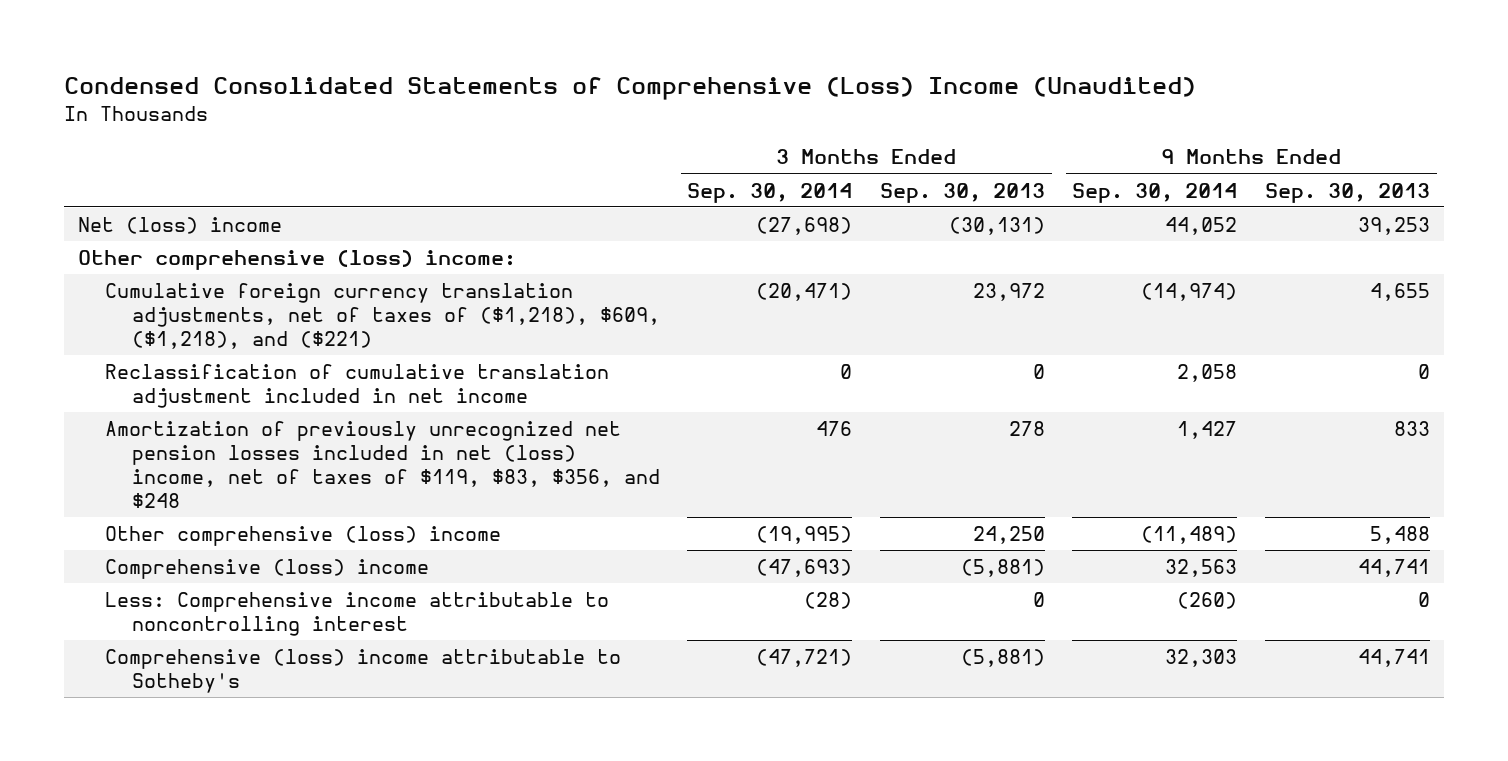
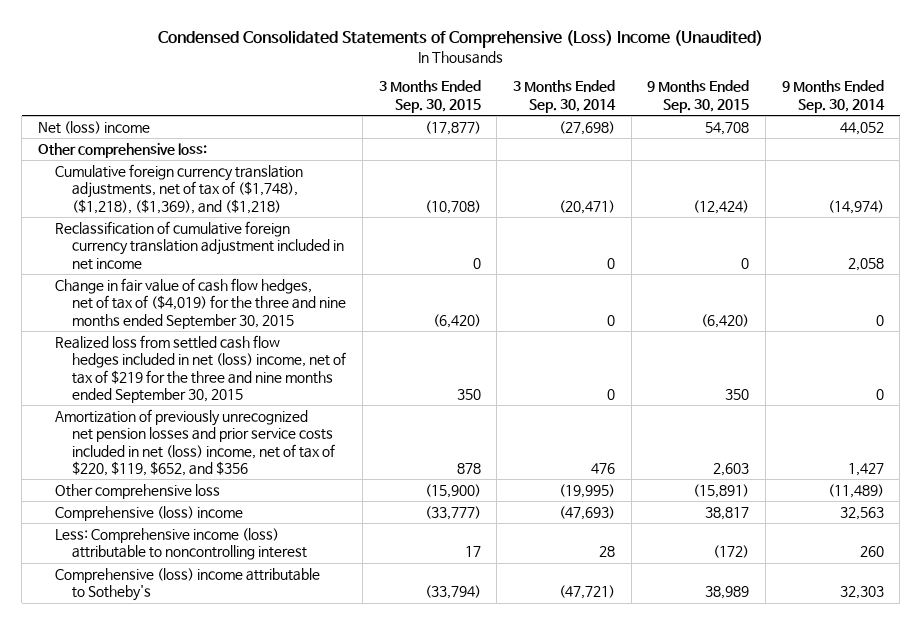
- | 3 Months Ended Sep. 30, 2014 | 3 Months Ended Sep. 30, 2013 | 9 Months Ended Sep. 30, 2014 | 9 Months Ended Sep. 30, 2013
+ | 3 Months Ended Sep. 30, 2015 | 3 Months Ended Sep. 30, 2014 | 9 Months Ended Sep. 30, 2015 | 9 Months Ended Sep. 30, 2014
- Other comprehensive (loss) income:
- Cumulative foreign currency translation adjustments, net of taxes of ($1,218), $609, ($1,218), and ($221) | (20,471) | 23,972 | (14,974) | 4,655
- Reclassification of cumulative translation adjustment included in net income | 0 | 0 | 2,058 | 0
- Amortization of previously unrecognized net pension losses included in net (loss) income, net of taxes of $119, $83, $356, and $248 | 476 | 278 | 1,427 | 833
- Other comprehensive (loss) income | (19,995) | 24,250 | (11,489) | 5,488
+ Other comprehensive loss:
+ Cumulative foreign currency translation adjustments, net of tax of ($1,748), ($1,218), ($1,369), and ($1,218) | (10,708) | (20,471) | (12,424) | (14,974)
+ Reclassification of cumulative foreign currency translation adjustment included in net income | 0 | 0 | 0 | 2,058
+ Change in fair value of cash flow hedges, net of tax of ($4,019) for the three and nine months ended September 30, 2015 | (6,420) | 0 | (6,420) | 0
+ Realized loss from settled cash flow hedges included in net (loss) income, net of tax of $219 for the three and nine months ended September 30, 2015 | 350 | 0 | 350 | 0
+ Amortization of previously unrecognized net pension losses and prior service costs included in net (loss) income, net of tax of $220, $119, $652, and $356 | 878 | 476 | 2,603 | 1,427
+ Other comprehensive loss | (15,900) | (19,995) | (15,891) | (11,489)
- Less: Comprehensive income attributable to noncontrolling interest | (28) | 0 | (260) | 0
+ Less: Comprehensive income (loss) attributable to noncontrolling interest | 17 | 28 | (172) | 260

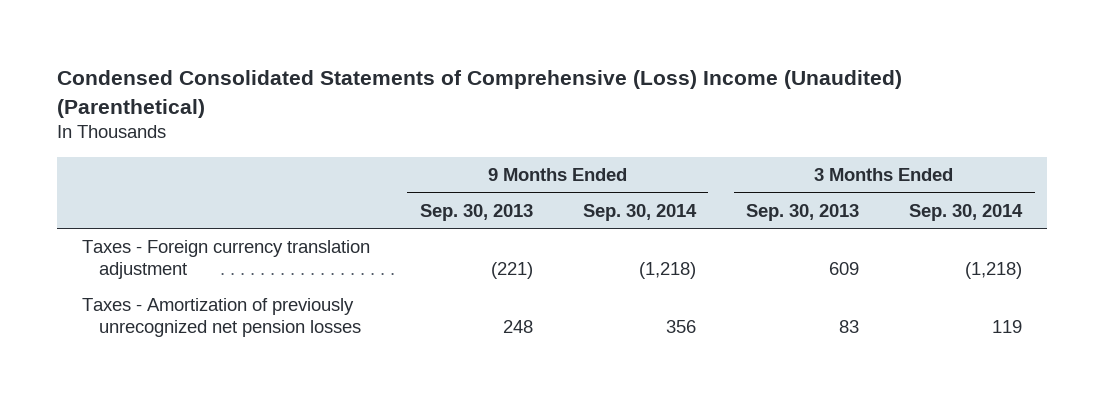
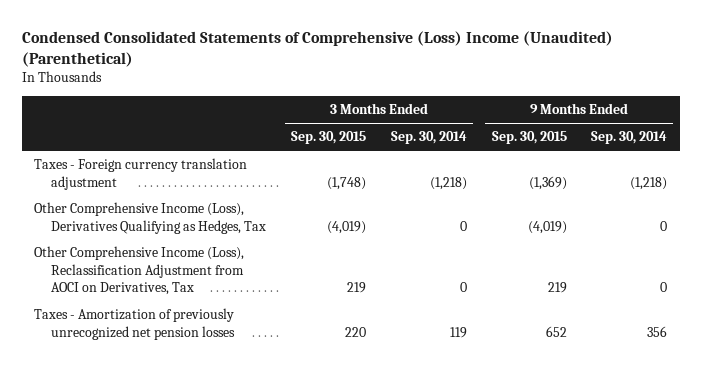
- | 9 Months Ended Sep. 30, 2013 | 9 Months Ended Sep. 30, 2014 | 3 Months Ended Sep. 30, 2013 | 3 Months Ended Sep. 30, 2014
+ | 3 Months Ended Sep. 30, 2015 | 3 Months Ended Sep. 30, 2014 | 9 Months Ended Sep. 30, 2015 | 9 Months Ended Sep. 30, 2014
+ Other Comprehensive Income (Loss), Derivatives Qualifying as Hedges, Tax | (4,019) | 0 | (4,019) | 0
+ Other Comprehensive Income (Loss), Reclassification Adjustment from AOCI on Derivatives, Tax | 219 | 0 | 219 | 0

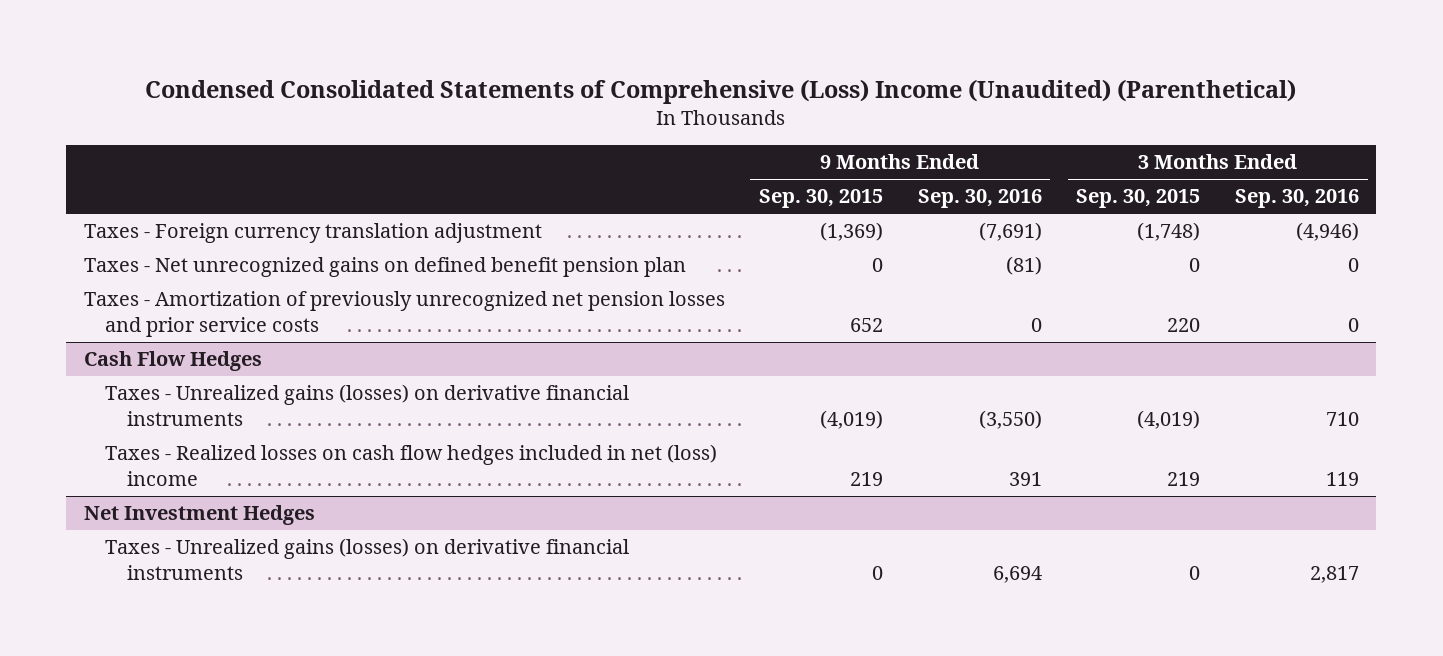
- | 3 Months Ended Sep. 30, 2015 | 3 Months Ended Sep. 30, 2014 | 9 Months Ended Sep. 30, 2015 | 9 Months Ended Sep. 30, 2014
+ | 9 Months Ended Sep. 30, 2015 | 9 Months Ended Sep. 30, 2016 | 3 Months Ended Sep. 30, 2015 | 3 Months Ended Sep. 30, 2016
- Other Comprehensive Income (Loss), Derivatives Qualifying as Hedges, Tax | (4,019) | 0 | (4,019) | 0
- Other Comprehensive Income (Loss), Reclassification Adjustment from AOCI on Derivatives, Tax | 219 | 0 | 219 | 0
- Taxes - Amortization of previously unrecognized net pension losses | 220 | 119 | 652 | 356
+ Taxes - Net unrecognized gains on defined benefit pension plan | 0 | (81) | 0 | 0
+ Taxes - Amortization of previously unrecognized net pension losses and prior service costs | 652 | 0 | 220 | 0
+ Cash Flow Hedges
+ Taxes - Unrealized gains (losses) on derivative financial instruments | (4,019) | (3,550) | (4,019) | 710
+ Taxes - Realized losses on cash flow hedges included in net (loss) income | 219 | 391 | 219 | 119
+ Net Investment Hedges
+ Taxes - Unrealized gains (losses) on derivative financial instruments | 0 | 6,694 | 0 | 2,817

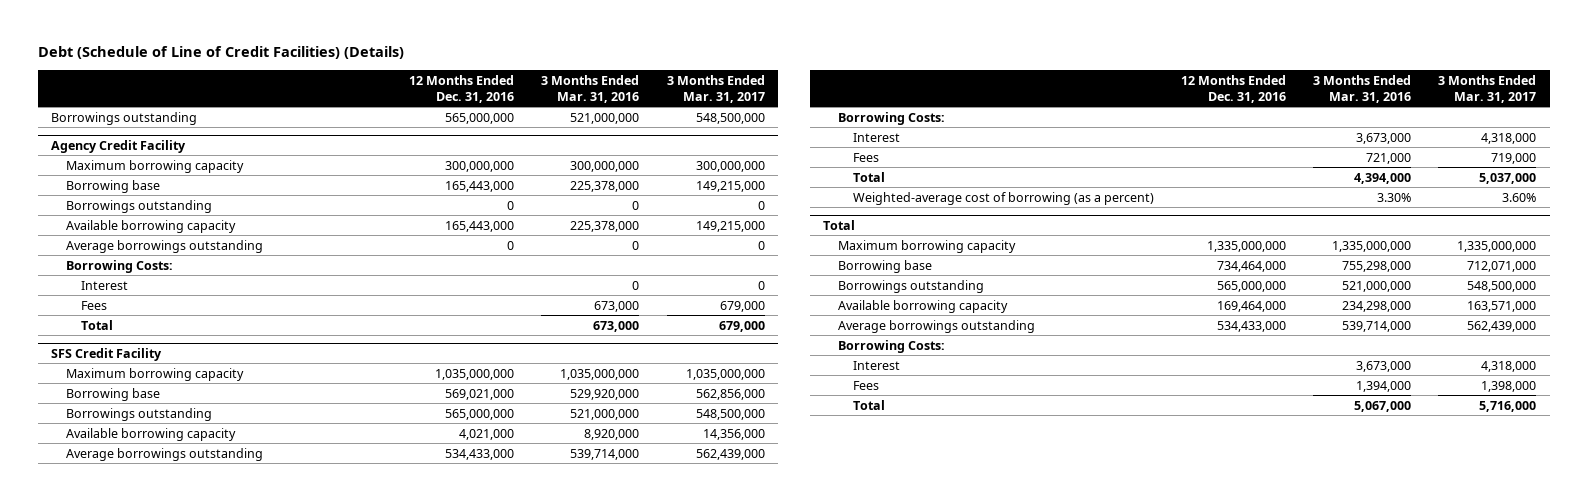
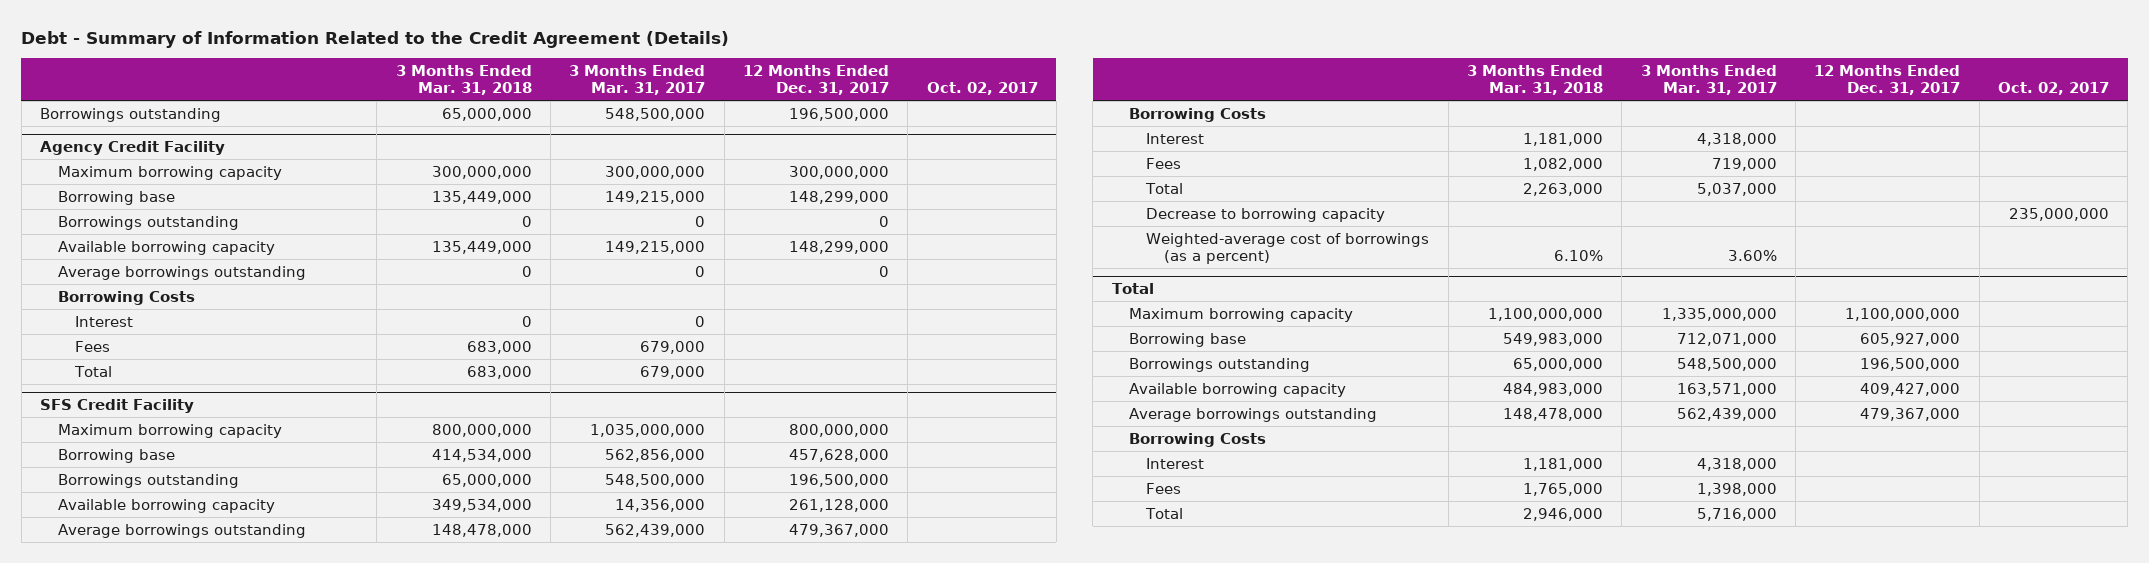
- Debt (Schedule of Line of Credit Facilities) (Details)
+ Debt - Summary of Information Related to the Credit Agreement (Details)
- | 12 Months Ended Dec. 31, 2016 | 3 Months Ended Mar. 31, 2016 | 3 Months Ended Mar. 31, 2017
+ | 3 Months Ended Mar. 31, 2018 | 3 Months Ended Mar. 31, 2017 | 12 Months Ended Dec. 31, 2017 | Oct. 02, 2017
@ Agency Credit Facility
- Borrowing Costs:
+ Borrowing Costs
@ SFS Credit Facility
- Borrowing Costs:
+ Borrowing Costs
- Weighted-average cost of borrowing (as a percent) | | 3.30% | 3.60%
+ Decrease to borrowing capacity | | | | 235,000,000
+ Weighted-average cost of borrowings (as a percent) | 6.10% | 3.60% | |
@ Total
- Borrowing Costs:
+ Borrowing Costs

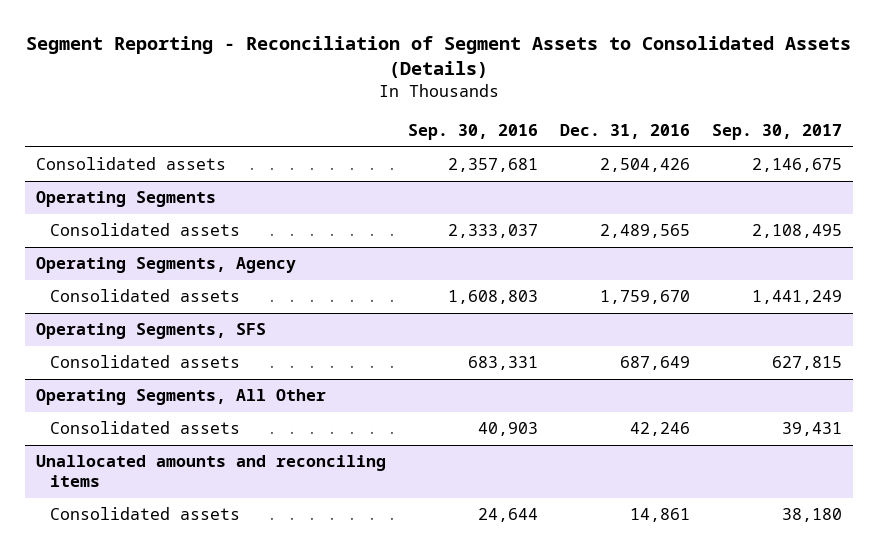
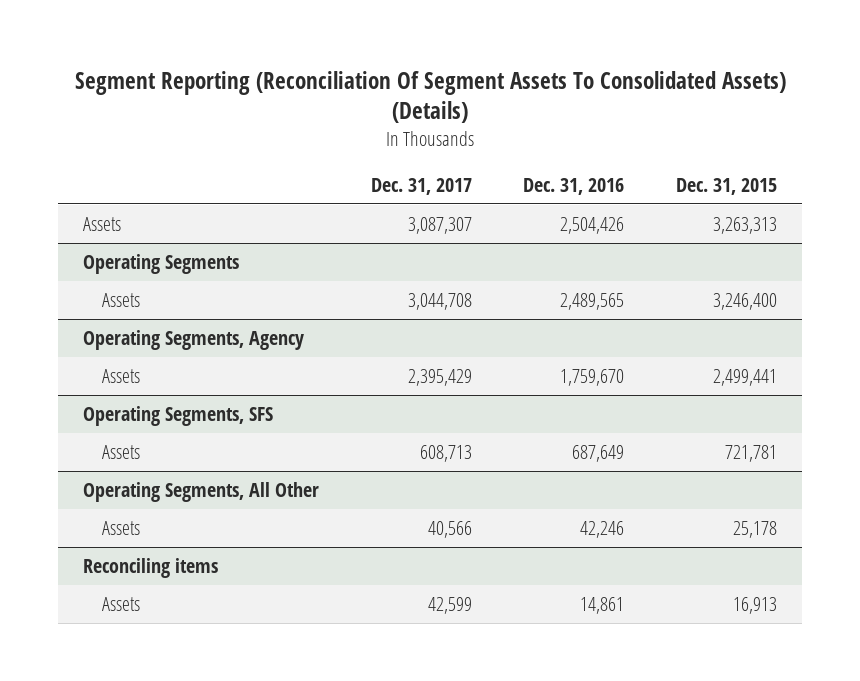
- Segment Reporting - Reconciliation of Segment Assets to Consolidated Assets (Details)
+ Segment Reporting (Reconciliation Of Segment Assets To Consolidated Assets) (Details)
- | Sep. 30, 2016 | Dec. 31, 2016 | Sep. 30, 2017
+ | Dec. 31, 2017 | Dec. 31, 2016 | Dec. 31, 2015
- Consolidated assets | 2,357,681 | 2,504,426 | 2,146,675
+ Assets | 3,087,307 | 2,504,426 | 3,263,313
@ Operating Segments
- Consolidated assets | 2,333,037 | 2,489,565 | 2,108,495
+ Assets | 3,044,708 | 2,489,565 | 3,246,400
@ Operating Segments, Agency
- Consolidated assets | 1,608,803 | 1,759,670 | 1,441,249
+ Assets | 2,395,429 | 1,759,670 | 2,499,441
@ Operating Segments, SFS
- Consolidated assets | 683,331 | 687,649 | 627,815
+ Assets | 608,713 | 687,649 | 721,781
@ Operating Segments, All Other
- Consolidated assets | 40,903 | 42,246 | 39,431
- Unallocated amounts and reconciling items
- Consolidated assets | 24,644 | 14,861 | 38,180
@ Operating Segments, All Other
+ Assets | 40,566 | 42,246 | 25,178
+ Reconciling items
+ Assets | 42,599 | 14,861 | 16,913

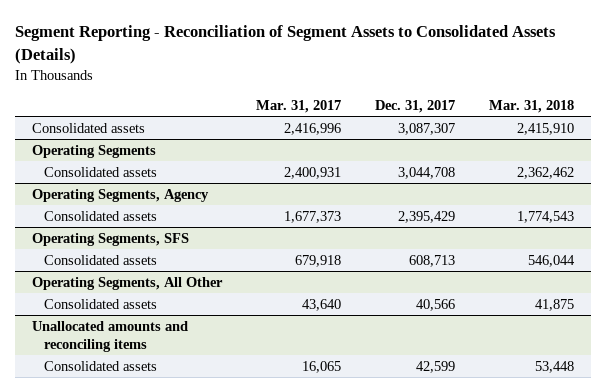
- Segment Reporting (Reconciliation Of Segment Assets To Consolidated Assets) (Details)
+ Segment Reporting - Reconciliation of Segment Assets to Consolidated Assets (Details)
- | Dec. 31, 2017 | Dec. 31, 2016 | Dec. 31, 2015
+ | Mar. 31, 2017 | Dec. 31, 2017 | Mar. 31, 2018
- Assets | 3,087,307 | 2,504,426 | 3,263,313
+ Consolidated assets | 2,416,996 | 3,087,307 | 2,415,910
@ Operating Segments
- Assets | 3,044,708 | 2,489,565 | 3,246,400
+ Consolidated assets | 2,400,931 | 3,044,708 | 2,362,462
@ Operating Segments, Agency
- Assets | 2,395,429 | 1,759,670 | 2,499,441
+ Consolidated assets | 1,677,373 | 2,395,429 | 1,774,543
@ Operating Segments, SFS
- Assets | 608,713 | 687,649 | 721,781
+ Consolidated assets | 679,918 | 608,713 | 546,044
@ Operating Segments, All Other
- Assets | 40,566 | 42,246 | 25,178
- Reconciling items
- Assets | 42,599 | 14,861 | 16,913
@ Operating Segments, All Other
+ Consolidated assets | 43,640 | 40,566 | 41,875
+ Unallocated amounts and reconciling items
+ Consolidated assets | 16,065 | 42,599 | 53,448

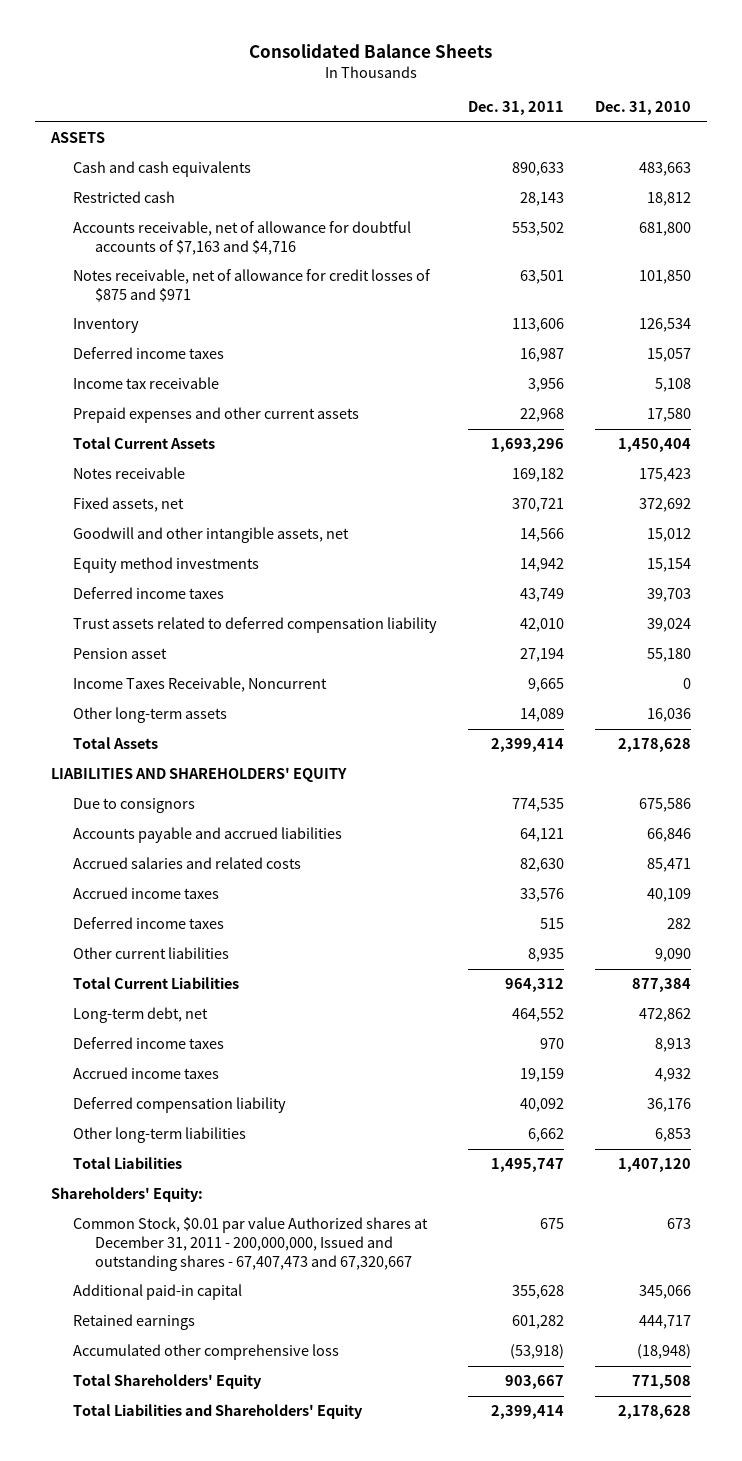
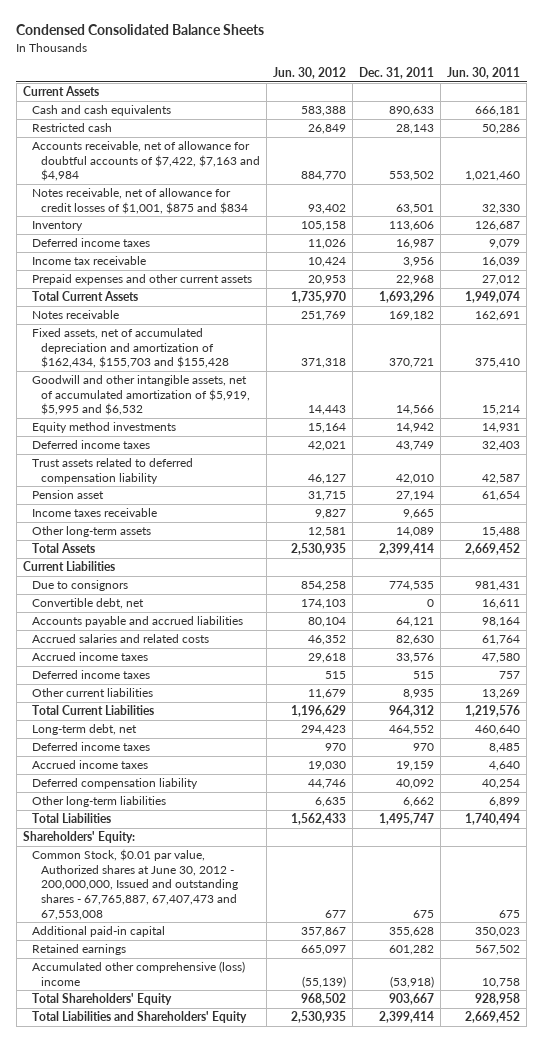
- Consolidated Balance Sheets
+ Condensed Consolidated Balance Sheets
- | Dec. 31, 2011 | Dec. 31, 2010
+ | Jun. 30, 2012 | Dec. 31, 2011 | Jun. 30, 2011
- ASSETS
+ Current Assets
- Accounts receivable, net of allowance for doubtful accounts of $7,163 and $4,716 | 553,502 | 681,800
- Notes receivable, net of allowance for credit losses of $875 and $971 | 63,501 | 101,850
+ Accounts receivable, net of allowance for doubtful accounts of $7,422, $7,163 and $4,984 | 884,770 | 553,502 | 1,021,460
+ Notes receivable, net of allowance for credit losses of $1,001, $875 and $834 | 93,402 | 63,501 | 32,330
- Fixed assets, net | 370,721 | 372,692
- Goodwill and other intangible assets, net | 14,566 | 15,012
+ Fixed assets, net of accumulated depreciation and amortization of $162,434, $155,703 and $155,428 | 371,318 | 370,721 | 375,410
+ Goodwill and other intangible assets, net of accumulated amortization of $5,919, $5,995 and $6,532 | 14,443 | 14,566 | 15,214
- Income Taxes Receivable, Noncurrent | 9,665 | 0
+ Income taxes receivable | 9,827 | 9,665 |
- LIABILITIES AND SHAREHOLDERS' EQUITY
+ Current Liabilities
+ Convertible debt, net | 174,103 | 0 | 16,611
- Common Stock, $0.01 par value Authorized shares at December 31, 2011 - 200,000,000, Issued and outstanding shares - 67,407,473 and 67,320,667 | 675 | 673
+ Common Stock, $0.01 par value, Authorized shares at June 30, 2012 - 200,000,000, Issued and outstanding shares - 67,765,887, 67,407,473 and 67,553,008 | 677 | 675 | 675
- Accumulated other comprehensive loss | (53,918) | (18,948)
+ Accumulated other comprehensive (loss) income | (55,139) | (53,918) | 10,758

